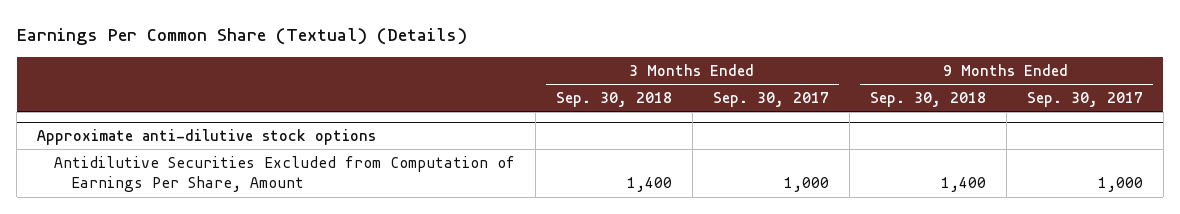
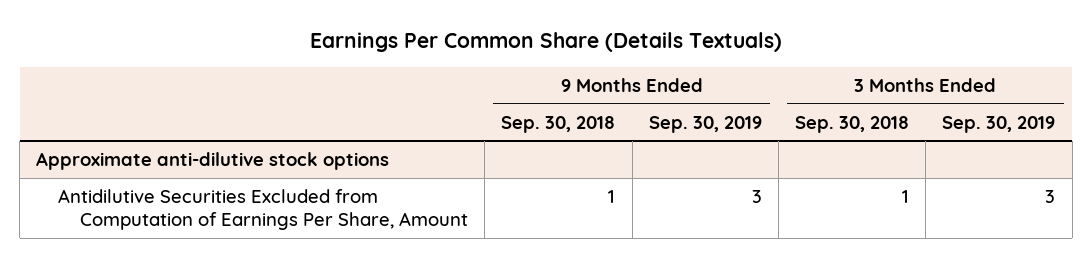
- Earnings Per Common Share (Textual) (Details)
+ Earnings Per Common Share (Details Textuals)
- | 3 Months Ended Sep. 30, 2018 | 3 Months Ended Sep. 30, 2017 | 9 Months Ended Sep. 30, 2018 | 9 Months Ended Sep. 30, 2017
+ | 9 Months Ended Sep. 30, 2018 | 9 Months Ended Sep. 30, 2019 | 3 Months Ended Sep. 30, 2018 | 3 Months Ended Sep. 30, 2019
@ Approximate anti-dilutive stock options
- Antidilutive Securities Excluded from Computation of Earnings Per Share, Amount | 1,400 | 1,000 | 1,400 | 1,000
+ Antidilutive Securities Excluded from Computation of Earnings Per Share, Amount | 1 | 3 | 1 | 3

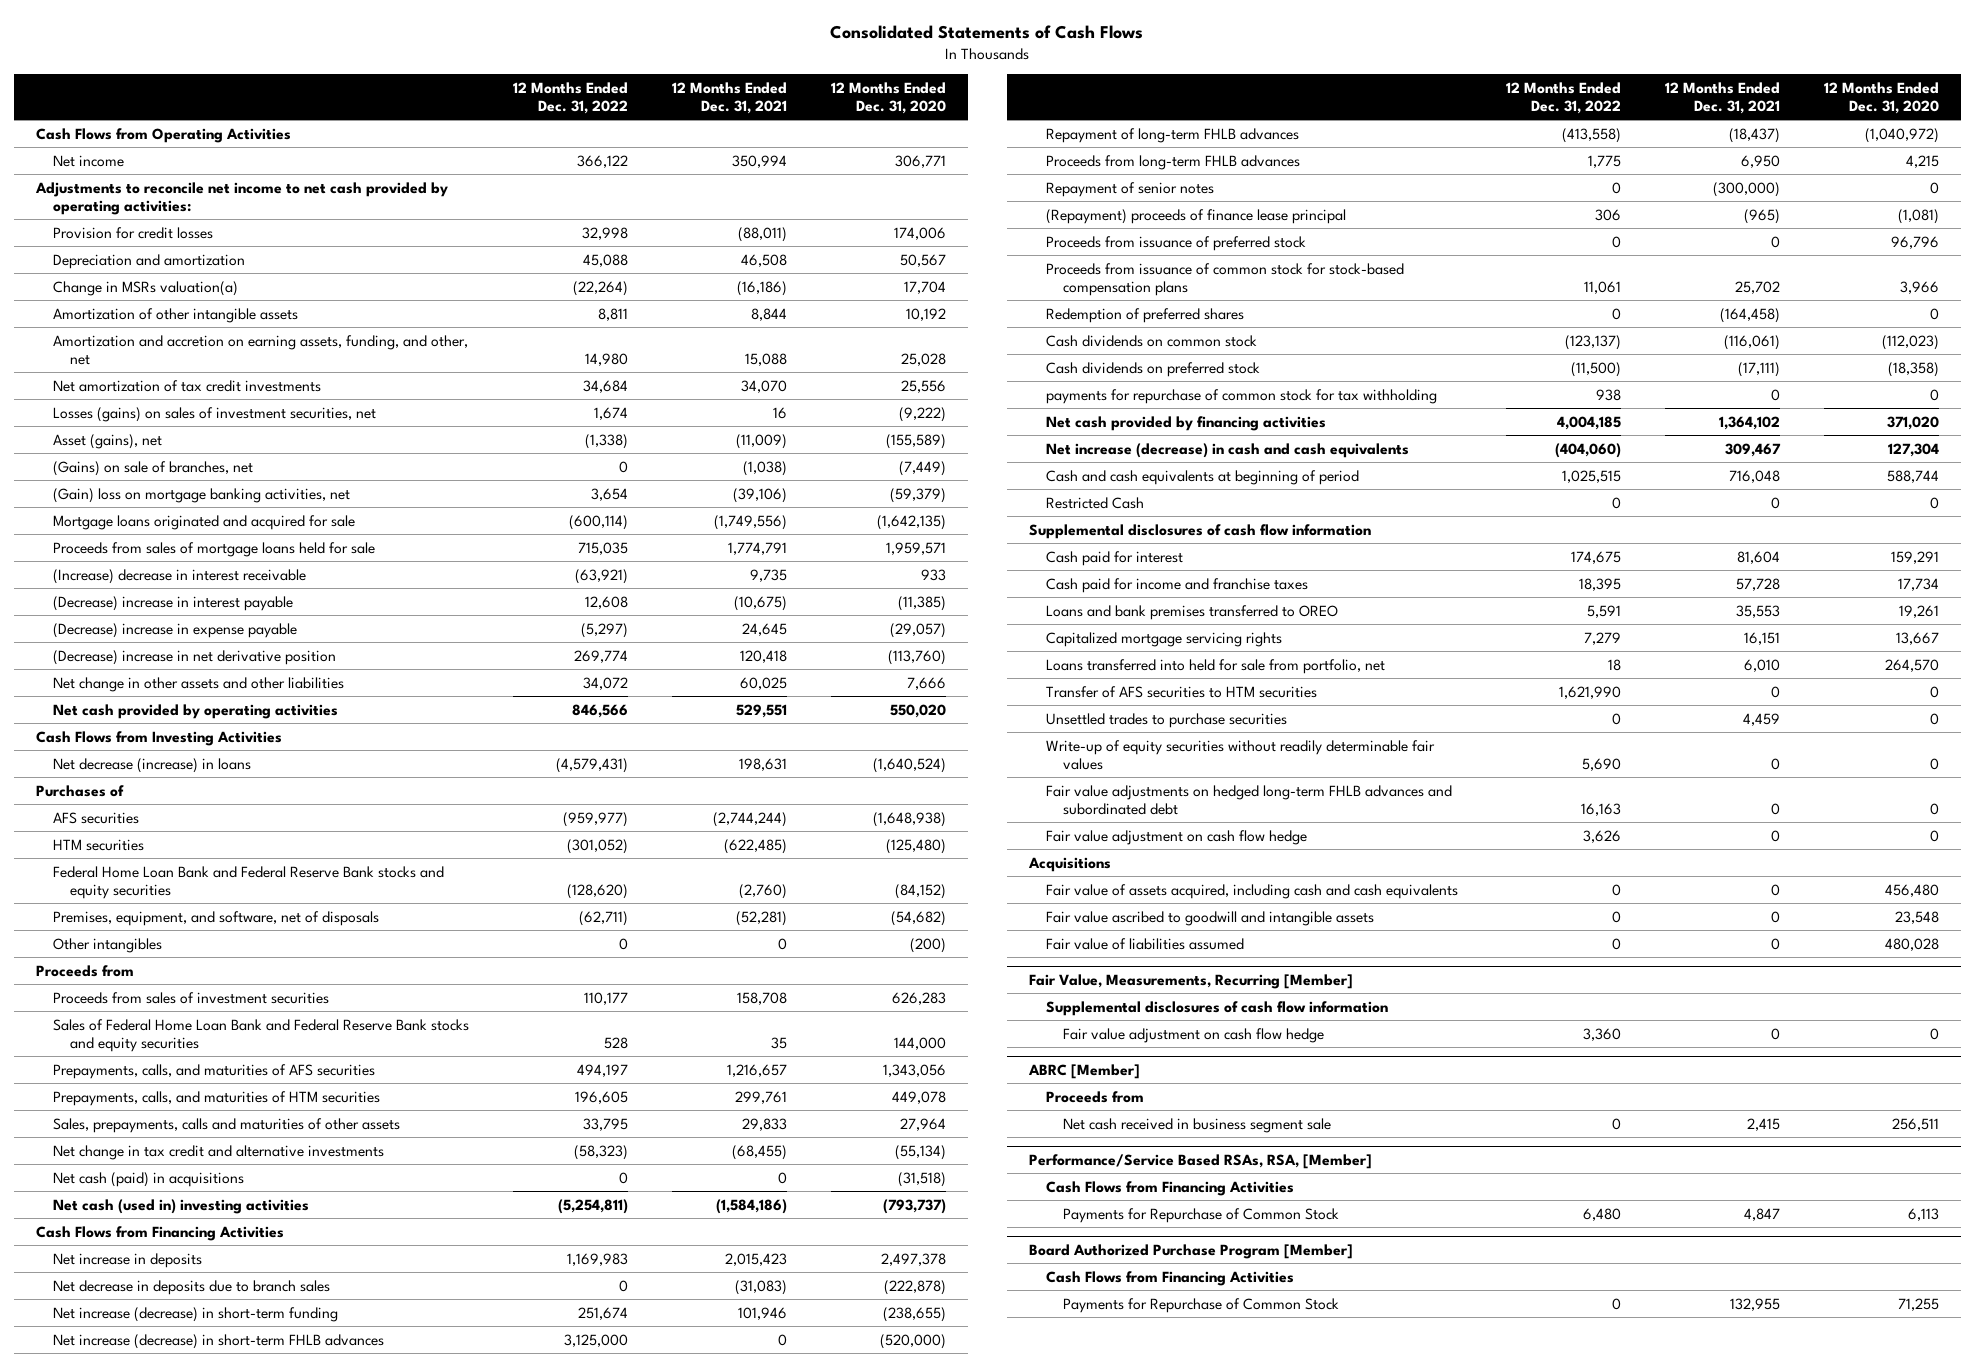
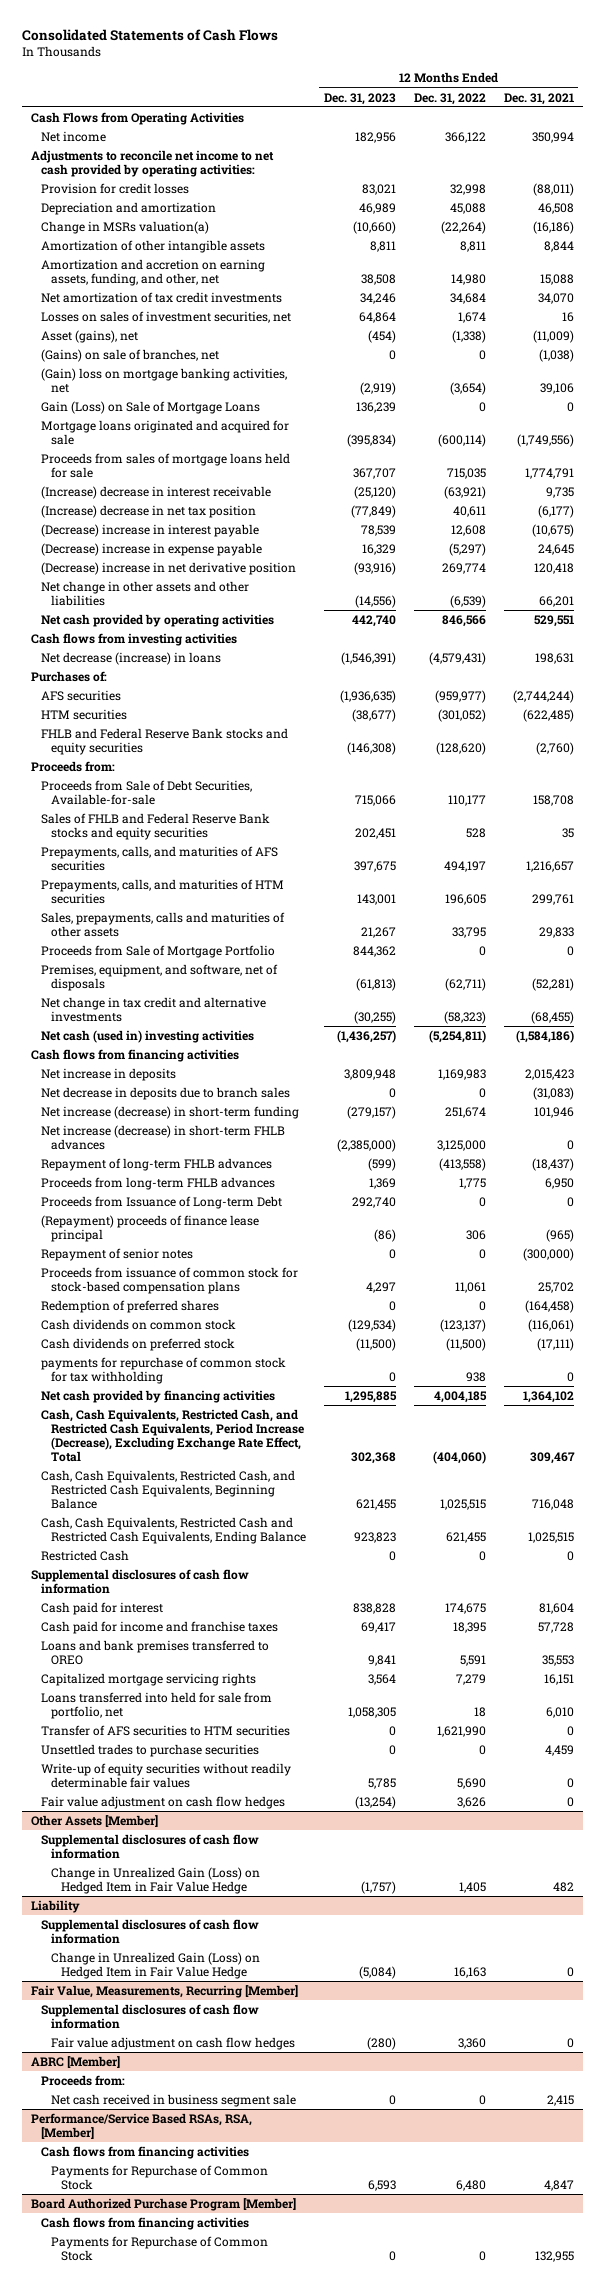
- | 12 Months Ended Dec. 31, 2022 | 12 Months Ended Dec. 31, 2021 | 12 Months Ended Dec. 31, 2020
+ | 12 Months Ended Dec. 31, 2023 | 12 Months Ended Dec. 31, 2022 | 12 Months Ended Dec. 31, 2021
- Losses (gains) on sales of investment securities, net | 1,674 | 16 | (9,222)
+ Losses on sales of investment securities, net | 64,864 | 1,674 | 16
- (Gain) loss on mortgage banking activities, net | 3,654 | (39,106) | (59,379)
+ (Gain) loss on mortgage banking activities, net | (2,919) | (3,654) | 39,106
+ Gain (Loss) on Sale of Mortgage Loans | 136,239 | 0 | 0
+ (Increase) decrease in net tax position | (77,849) | 40,611 | (6,177)
- Net change in other assets and other liabilities | 34,072 | 60,025 | 7,666
+ Net change in other assets and other liabilities | (14,556) | (6,539) | 66,201
- Cash Flows from Investing Activities
+ Cash flows from investing activities
- Purchases of
+ Purchases of:
- Federal Home Loan Bank and Federal Reserve Bank stocks and equity securities | (128,620) | (2,760) | (84,152)
- Other intangibles | 0 | 0 | (200)
- Proceeds from
- Proceeds from sales of investment securities | 110,177 | 158,708 | 626,283
- Sales of Federal Home Loan Bank and Federal Reserve Bank stocks and equity securities | 528 | 35 | 144,000
+ FHLB and Federal Reserve Bank stocks and equity securities | (146,308) | (128,620) | (2,760)
+ Proceeds from:
+ Proceeds from Sale of Debt Securities, Available-for-sale | 715,066 | 110,177 | 158,708
+ Sales of FHLB and Federal Reserve Bank stocks and equity securities | 202,451 | 528 | 35
+ Proceeds from Sale of Mortgage Portfolio | 844,362 | 0 | 0
moved down: Premises, equipment, and software, net of disposals | (61,813) | (62,711) | (52,281)
- Net cash (paid) in acquisitions | 0 | 0 | (31,518)
- Cash Flows from Financing Activities
+ Cash flows from financing activities
+ Proceeds from Issuance of Long-term Debt | 292,740 | 0 | 0
- Proceeds from issuance of preferred stock | 0 | 0 | 96,796
moved down: Repayment of senior notes | 0 | 0 | (300,000)
- Net increase (decrease) in cash and cash equivalents | (404,060) | 309,467 | 127,304
- Cash and cash equivalents at beginning of period | 1,025,515 | 716,048 | 588,744
+ Cash, Cash Equivalents, Restricted Cash, and Restricted Cash Equivalents, Period Increase (Decrease), Excluding Exchange Rate Effect, Total | 302,368 | (404,060) | 309,467
+ Cash, Cash Equivalents, Restricted Cash, and Restricted Cash Equivalents, Beginning Balance | 621,455 | 1,025,515 | 716,048
+ Cash, Cash Equivalents, Restricted Cash and Restricted Cash Equivalents, Ending Balance | 923,823 | 621,455 | 1,025,515
- Fair value adjustments on hedged long-term FHLB advances and subordinated debt | 16,163 | 0 | 0
- Fair value adjustment on cash flow hedge | 3,626 | 0 | 0
- Acquisitions
- Fair value of assets acquired, including cash and cash equivalents | 0 | 0 | 456,480
- Fair value ascribed to goodwill and intangible assets | 0 | 0 | 23,548
- Fair value of liabilities assumed | 0 | 0 | 480,028
+ Fair value adjustment on cash flow hedges | (13,254) | 3,626 | 0
+ Other Assets [Member]
+ Supplemental disclosures of cash flow information
+ Change in Unrealized Gain (Loss) on Hedged Item in Fair Value Hedge | (1,757) | 1,405 | 482
+ Liability
+ Supplemental disclosures of cash flow information
+ Change in Unrealized Gain (Loss) on Hedged Item in Fair Value Hedge | (5,084) | 16,163 | 0
@ Fair Value, Measurements, Recurring [Member]
- Fair value adjustment on cash flow hedge | 3,360 | 0 | 0
+ Fair value adjustment on cash flow hedges | (280) | 3,360 | 0
@ ABRC [Member]
- Proceeds from
+ Proceeds from:
@ Performance/Service Based RSAs, RSA, [Member]
- Cash Flows from Financing Activities
+ Cash flows from financing activities
@ Board Authorized Purchase Program [Member]
- Cash Flows from Financing Activities
+ Cash flows from financing activities

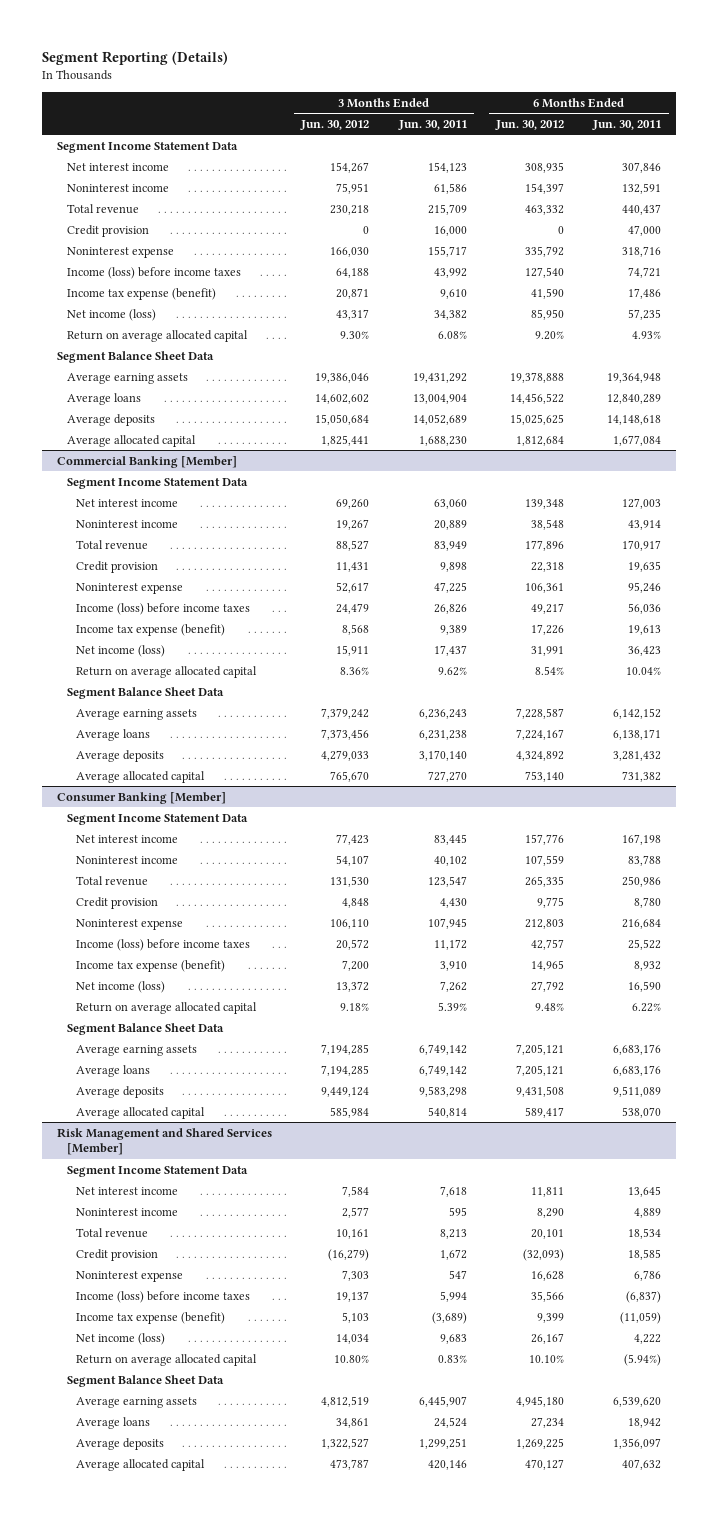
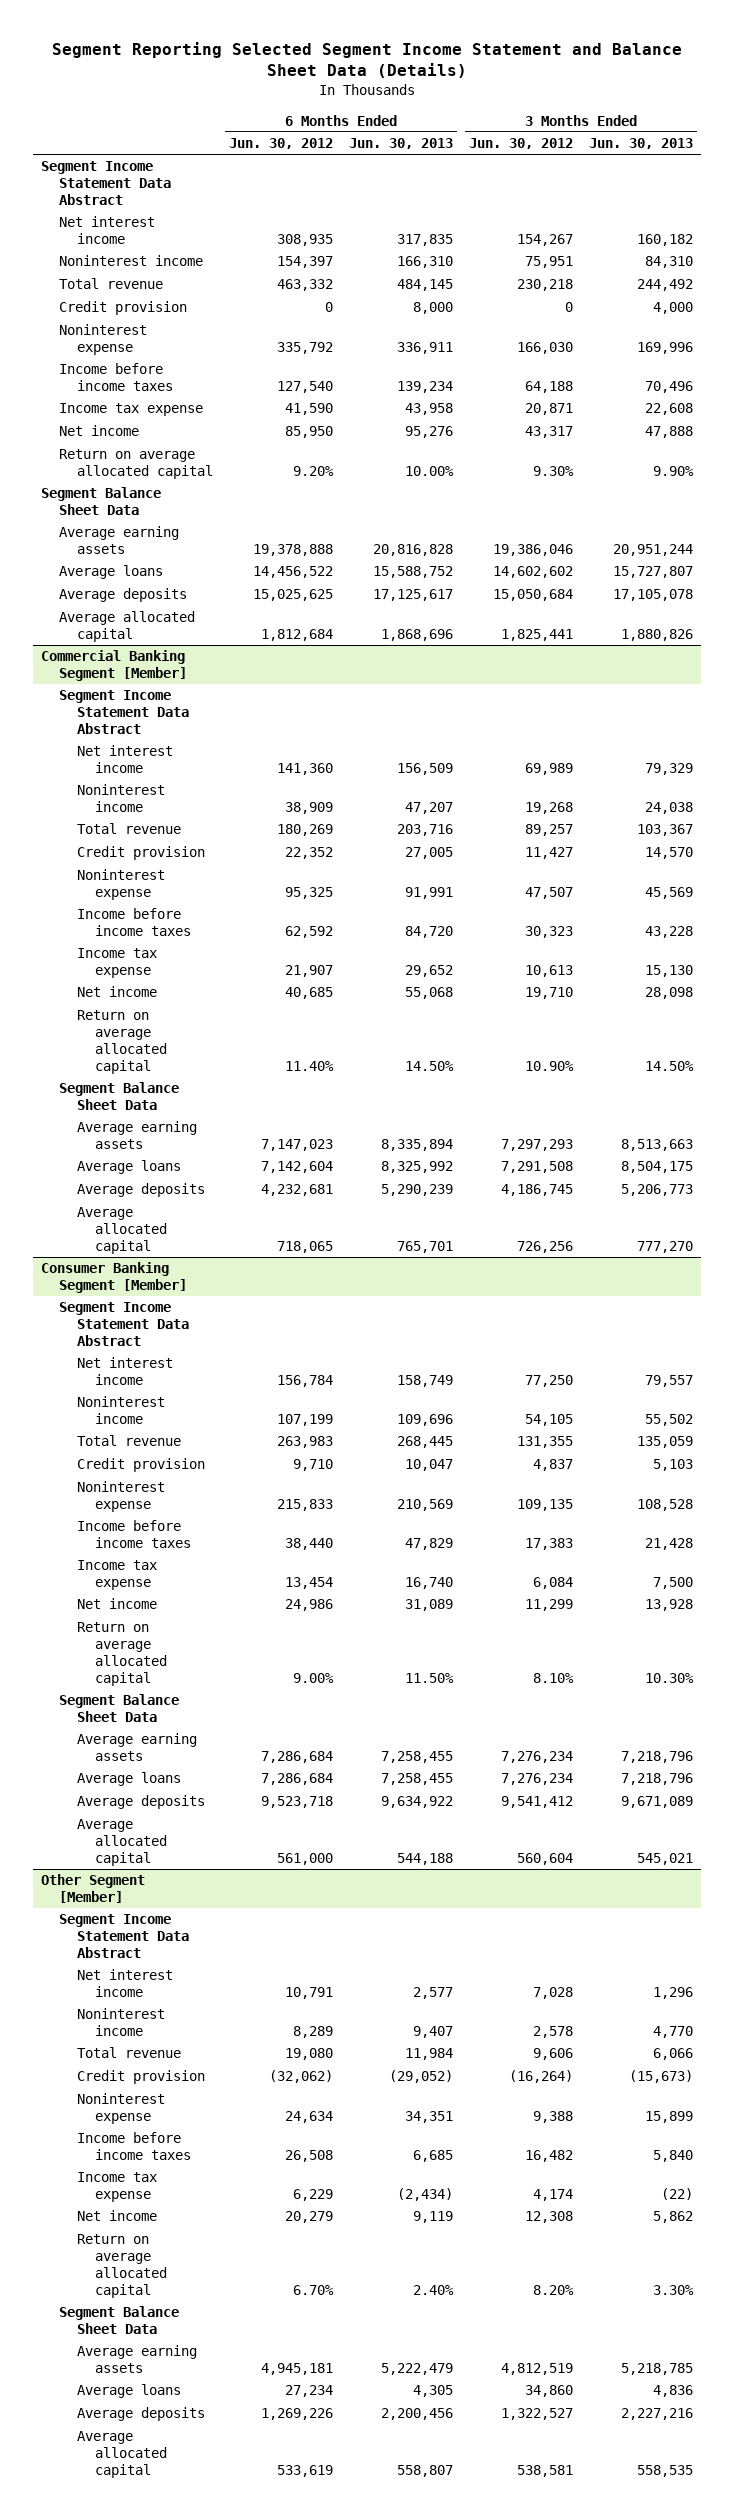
- Segment Reporting (Details)
+ Segment Reporting Selected Segment Income Statement and Balance Sheet Data (Details)
- | 3 Months Ended Jun. 30, 2012 | 3 Months Ended Jun. 30, 2011 | 6 Months Ended Jun. 30, 2012 | 6 Months Ended Jun. 30, 2011
+ | 6 Months Ended Jun. 30, 2012 | 6 Months Ended Jun. 30, 2013 | 3 Months Ended Jun. 30, 2012 | 3 Months Ended Jun. 30, 2013
- Segment Income Statement Data
+ Segment Income Statement Data Abstract
- Income (loss) before income taxes | 64,188 | 43,992 | 127,540 | 74,721
- Income tax expense (benefit) | 20,871 | 9,610 | 41,590 | 17,486
- Net income (loss) | 43,317 | 34,382 | 85,950 | 57,235
+ Income before income taxes | 127,540 | 139,234 | 64,188 | 70,496
+ Income tax expense | 41,590 | 43,958 | 20,871 | 22,608
+ Net income | 85,950 | 95,276 | 43,317 | 47,888
- Commercial Banking [Member]
- Segment Income Statement Data
- Net interest income | 69,260 | 63,060 | 139,348 | 127,003
- Noninterest income | 19,267 | 20,889 | 38,548 | 43,914
- Total revenue | 88,527 | 83,949 | 177,896 | 170,917
- Credit provision | 11,431 | 9,898 | 22,318 | 19,635
- Noninterest expense | 52,617 | 47,225 | 106,361 | 95,246
- Income (loss) before income taxes | 24,479 | 26,826 | 49,217 | 56,036
- Income tax expense (benefit) | 8,568 | 9,389 | 17,226 | 19,613
- Net income (loss) | 15,911 | 17,437 | 31,991 | 36,423
- Return on average allocated capital | 8.36% | 9.62% | 8.54% | 10.04%
+ Commercial Banking Segment [Member]
+ Segment Income Statement Data Abstract
+ Net interest income | 141,360 | 156,509 | 69,989 | 79,329
+ Noninterest income | 38,909 | 47,207 | 19,268 | 24,038
+ Total revenue | 180,269 | 203,716 | 89,257 | 103,367
+ Credit provision | 22,352 | 27,005 | 11,427 | 14,570
+ Noninterest expense | 95,325 | 91,991 | 47,507 | 45,569
+ Income before income taxes | 62,592 | 84,720 | 30,323 | 43,228
+ Income tax expense | 21,907 | 29,652 | 10,613 | 15,130
+ Net income | 40,685 | 55,068 | 19,710 | 28,098
+ Return on average allocated capital | 11.40% | 14.50% | 10.90% | 14.50%
- Average earning assets | 7,379,242 | 6,236,243 | 7,228,587 | 6,142,152
- Average loans | 7,373,456 | 6,231,238 | 7,224,167 | 6,138,171
- Average deposits | 4,279,033 | 3,170,140 | 4,324,892 | 3,281,432
- Average allocated capital | 765,670 | 727,270 | 753,140 | 731,382
- Consumer Banking [Member]
- Segment Income Statement Data
- Net interest income | 77,423 | 83,445 | 157,776 | 167,198
- Noninterest income | 54,107 | 40,102 | 107,559 | 83,788
- Total revenue | 131,530 | 123,547 | 265,335 | 250,986
- Credit provision | 4,848 | 4,430 | 9,775 | 8,780
- Noninterest expense | 106,110 | 107,945 | 212,803 | 216,684
- Income (loss) before income taxes | 20,572 | 11,172 | 42,757 | 25,522
- Income tax expense (benefit) | 7,200 | 3,910 | 14,965 | 8,932
- Net income (loss) | 13,372 | 7,262 | 27,792 | 16,590
- Return on average allocated capital | 9.18% | 5.39% | 9.48% | 6.22%
+ Average earning assets | 7,147,023 | 8,335,894 | 7,297,293 | 8,513,663
+ Average loans | 7,142,604 | 8,325,992 | 7,291,508 | 8,504,175
+ Average deposits | 4,232,681 | 5,290,239 | 4,186,745 | 5,206,773
+ Average allocated capital | 718,065 | 765,701 | 726,256 | 777,270
+ Consumer Banking Segment [Member]
+ Segment Income Statement Data Abstract
+ Net interest income | 156,784 | 158,749 | 77,250 | 79,557
+ Noninterest income | 107,199 | 109,696 | 54,105 | 55,502
+ Total revenue | 263,983 | 268,445 | 131,355 | 135,059
+ Credit provision | 9,710 | 10,047 | 4,837 | 5,103
+ Noninterest expense | 215,833 | 210,569 | 109,135 | 108,528
+ Income before income taxes | 38,440 | 47,829 | 17,383 | 21,428
+ Income tax expense | 13,454 | 16,740 | 6,084 | 7,500
+ Net income | 24,986 | 31,089 | 11,299 | 13,928
+ Return on average allocated capital | 9.00% | 11.50% | 8.10% | 10.30%
- Average earning assets | 7,194,285 | 6,749,142 | 7,205,121 | 6,683,176
- Average loans | 7,194,285 | 6,749,142 | 7,205,121 | 6,683,176
- Average deposits | 9,449,124 | 9,583,298 | 9,431,508 | 9,511,089
- Average allocated capital | 585,984 | 540,814 | 589,417 | 538,070
- Risk Management and Shared Services [Member]
- Segment Income Statement Data
- Net interest income | 7,584 | 7,618 | 11,811 | 13,645
- Noninterest income | 2,577 | 595 | 8,290 | 4,889
- Total revenue | 10,161 | 8,213 | 20,101 | 18,534
- Credit provision | (16,279) | 1,672 | (32,093) | 18,585
- Noninterest expense | 7,303 | 547 | 16,628 | 6,786
- Income (loss) before income taxes | 19,137 | 5,994 | 35,566 | (6,837)
- Income tax expense (benefit) | 5,103 | (3,689) | 9,399 | (11,059)
- Net income (loss) | 14,034 | 9,683 | 26,167 | 4,222
- Return on average allocated capital | 10.80% | 0.83% | 10.10% | (5.94%)
+ Average earning assets | 7,286,684 | 7,258,455 | 7,276,234 | 7,218,796
+ Average loans | 7,286,684 | 7,258,455 | 7,276,234 | 7,218,796
+ Average deposits | 9,523,718 | 9,634,922 | 9,541,412 | 9,671,089
+ Average allocated capital | 561,000 | 544,188 | 560,604 | 545,021
+ Other Segment [Member]
+ Segment Income Statement Data Abstract
+ Net interest income | 10,791 | 2,577 | 7,028 | 1,296
+ Noninterest income | 8,289 | 9,407 | 2,578 | 4,770
+ Total revenue | 19,080 | 11,984 | 9,606 | 6,066
+ Credit provision | (32,062) | (29,052) | (16,264) | (15,673)
+ Noninterest expense | 24,634 | 34,351 | 9,388 | 15,899
+ Income before income taxes | 26,508 | 6,685 | 16,482 | 5,840
+ Income tax expense | 6,229 | (2,434) | 4,174 | (22)
+ Net income | 20,279 | 9,119 | 12,308 | 5,862
+ Return on average allocated capital | 6.70% | 2.40% | 8.20% | 3.30%
- Average earning assets | 4,812,519 | 6,445,907 | 4,945,180 | 6,539,620
- Average loans | 34,861 | 24,524 | 27,234 | 18,942
- Average deposits | 1,322,527 | 1,299,251 | 1,269,225 | 1,356,097
- Average allocated capital | 473,787 | 420,146 | 470,127 | 407,632
+ Average earning assets | 4,945,181 | 5,222,479 | 4,812,519 | 5,218,785
+ Average loans | 27,234 | 4,305 | 34,860 | 4,836
+ Average deposits | 1,269,226 | 2,200,456 | 1,322,527 | 2,227,216
+ Average allocated capital | 533,619 | 558,807 | 538,581 | 558,535

